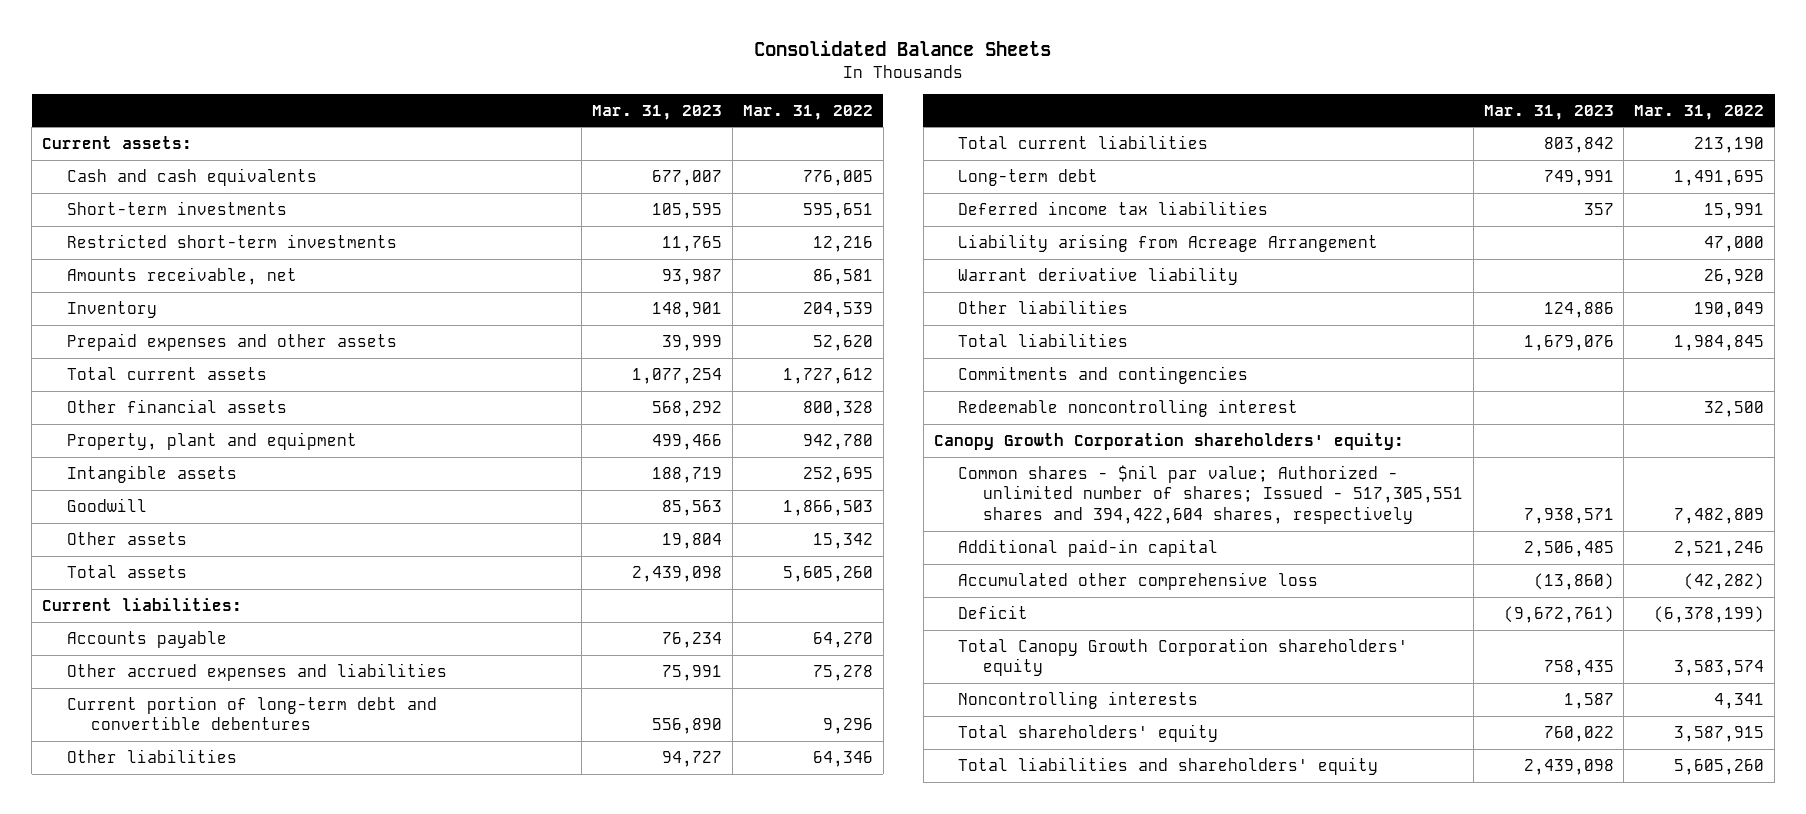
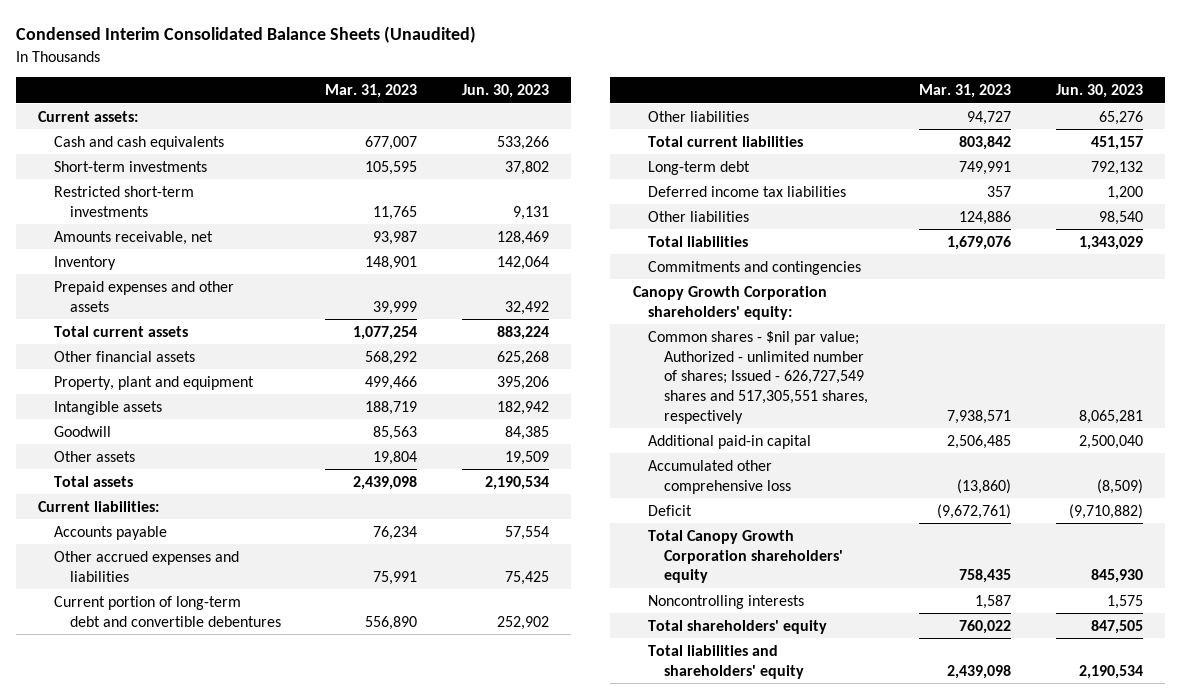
- Consolidated Balance Sheets
+ Condensed Interim Consolidated Balance Sheets (Unaudited)
- | Mar. 31, 2023 | Mar. 31, 2022
+ | Mar. 31, 2023 | Jun. 30, 2023
- Liability arising from Acreage Arrangement | | 47,000
- Warrant derivative liability | | 26,920
- Redeemable noncontrolling interest | | 32,500
- Common shares - $nil par value; Authorized - unlimited number of shares; Issued - 517,305,551 shares and 394,422,604 shares, respectively | 7,938,571 | 7,482,809
+ Common shares - $nil par value; Authorized - unlimited number of shares; Issued - 626,727,549 shares and 517,305,551 shares, respectively | 7,938,571 | 8,065,281

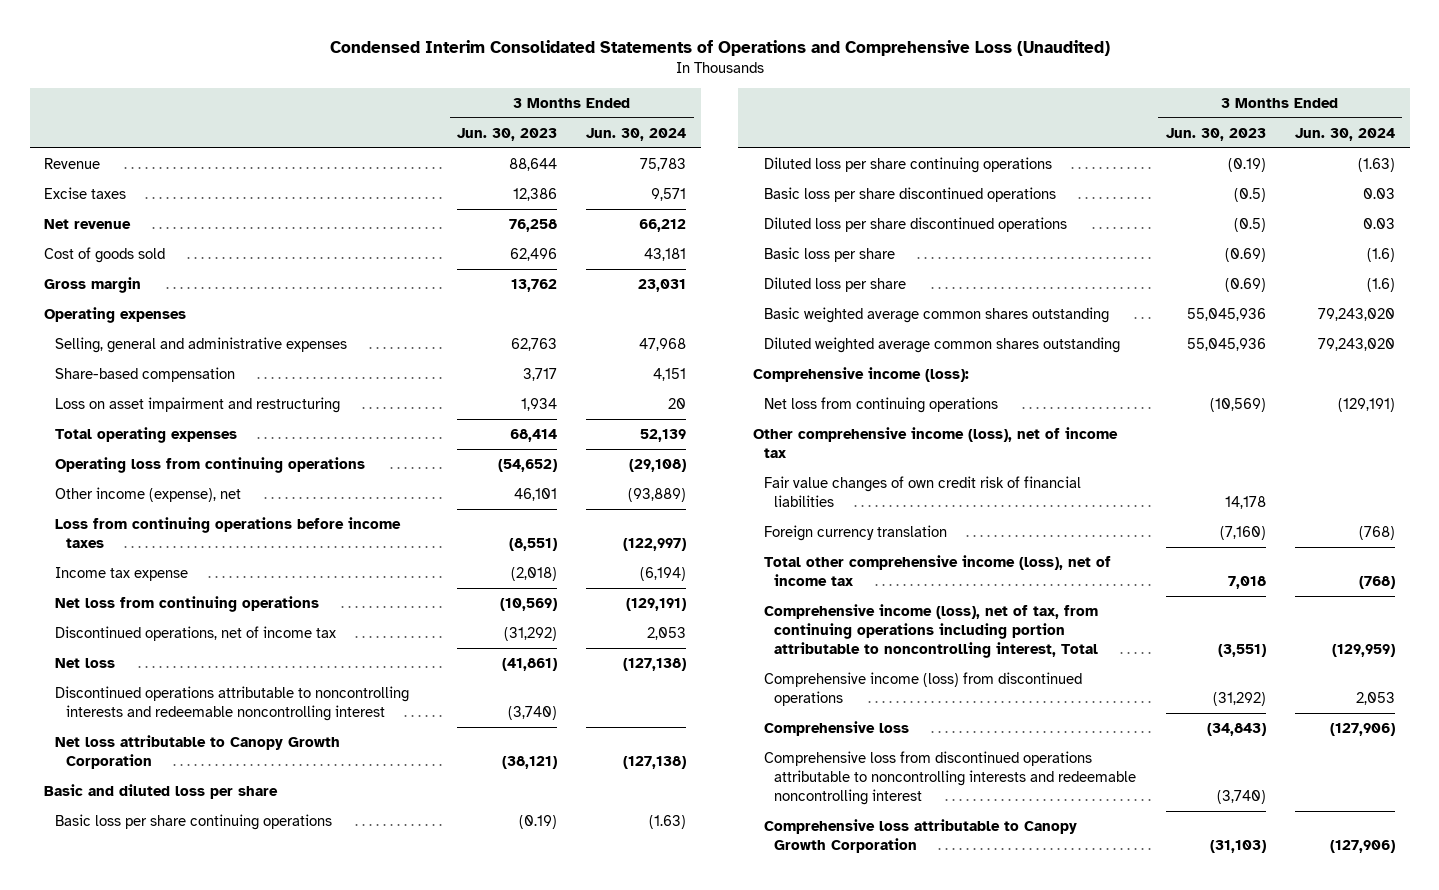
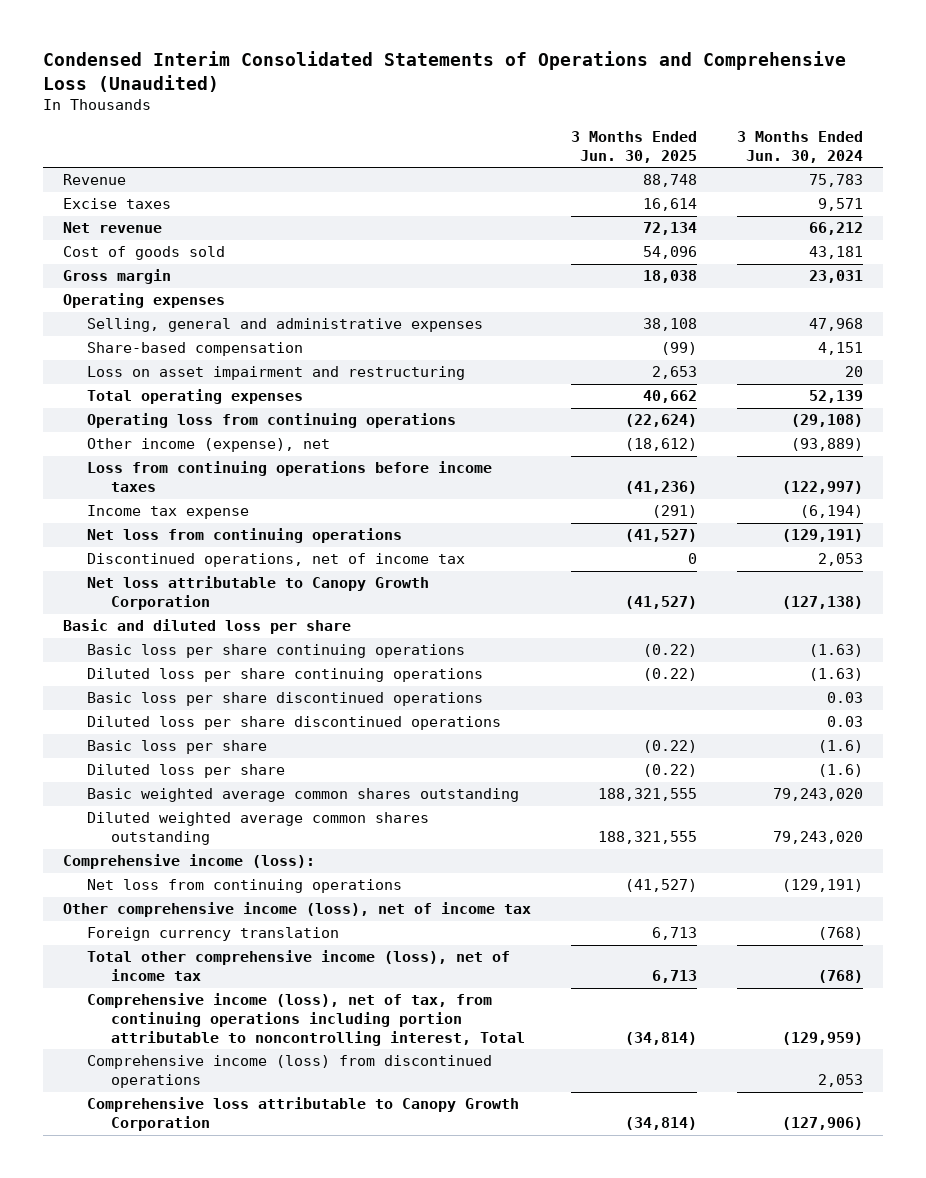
- | 3 Months Ended Jun. 30, 2023 | 3 Months Ended Jun. 30, 2024
+ | 3 Months Ended Jun. 30, 2025 | 3 Months Ended Jun. 30, 2024
- Net loss | (41,861) | (127,138)
- Discontinued operations attributable to noncontrolling interests and redeemable noncontrolling interest | (3,740) |
- Fair value changes of own credit risk of financial liabilities | 14,178 |
- Comprehensive loss | (34,843) | (127,906)
- Comprehensive loss from discontinued operations attributable to noncontrolling interests and redeemable noncontrolling interest | (3,740) |

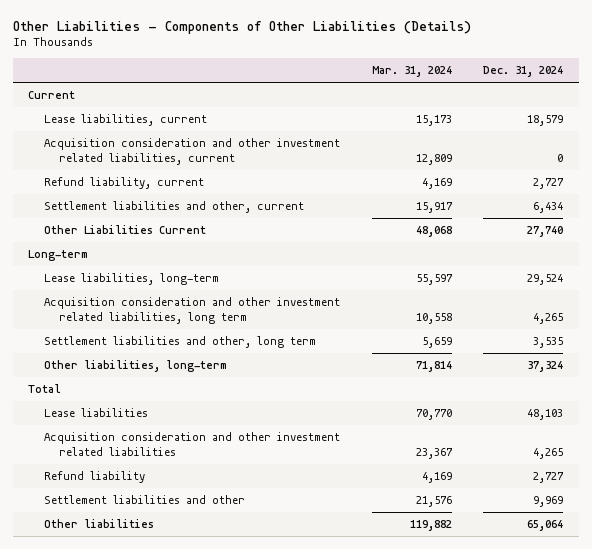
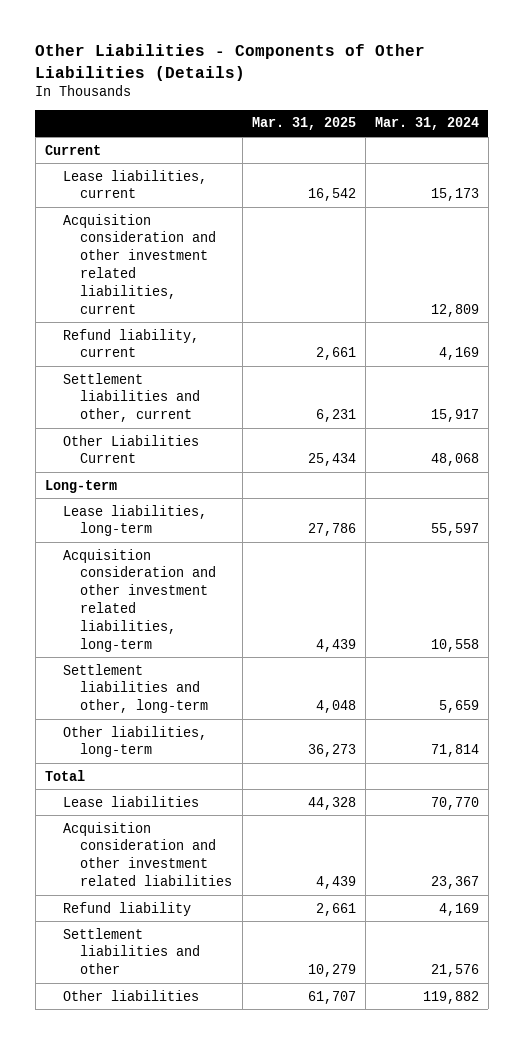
- | Mar. 31, 2024 | Dec. 31, 2024
+ | Mar. 31, 2025 | Mar. 31, 2024
- Acquisition consideration and other investment related liabilities, long term | 10,558 | 4,265
- Settlement liabilities and other, long term | 5,659 | 3,535
+ Acquisition consideration and other investment related liabilities, long-term | 4,439 | 10,558
+ Settlement liabilities and other, long-term | 4,048 | 5,659

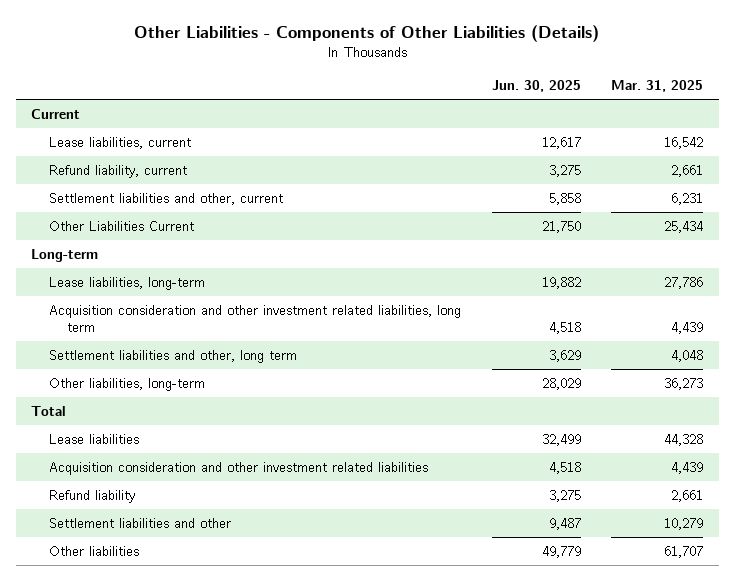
- | Mar. 31, 2025 | Mar. 31, 2024
+ | Jun. 30, 2025 | Mar. 31, 2025
- Acquisition consideration and other investment related liabilities, current | | 12,809
- Acquisition consideration and other investment related liabilities, long-term | 4,439 | 10,558
- Settlement liabilities and other, long-term | 4,048 | 5,659
+ Acquisition consideration and other investment related liabilities, long term | 4,518 | 4,439
+ Settlement liabilities and other, long term | 3,629 | 4,048

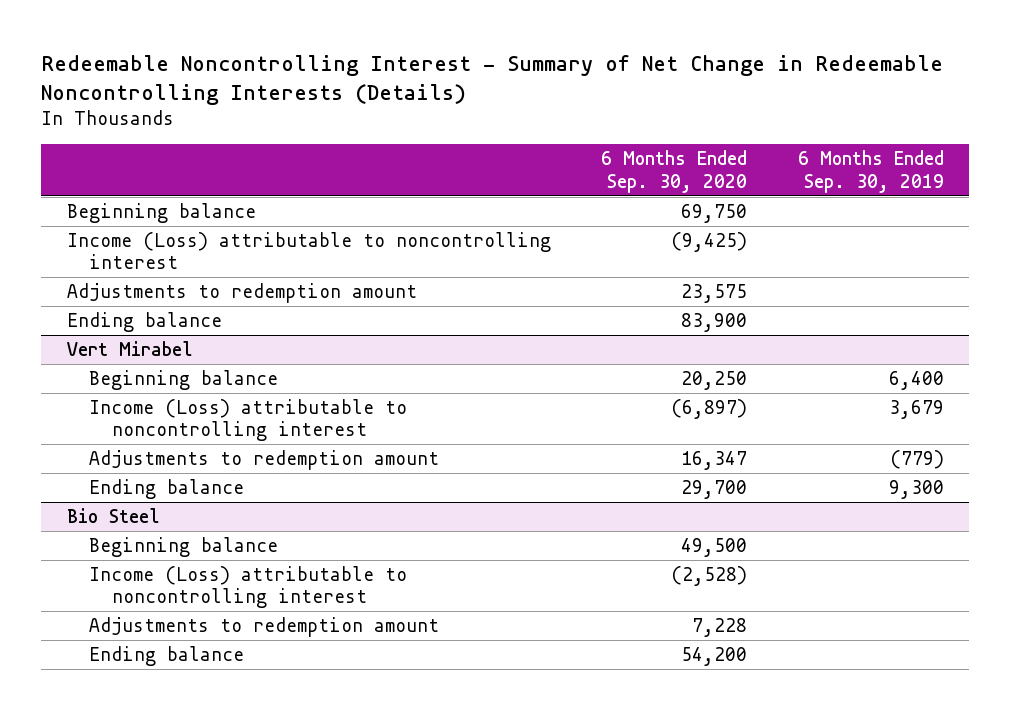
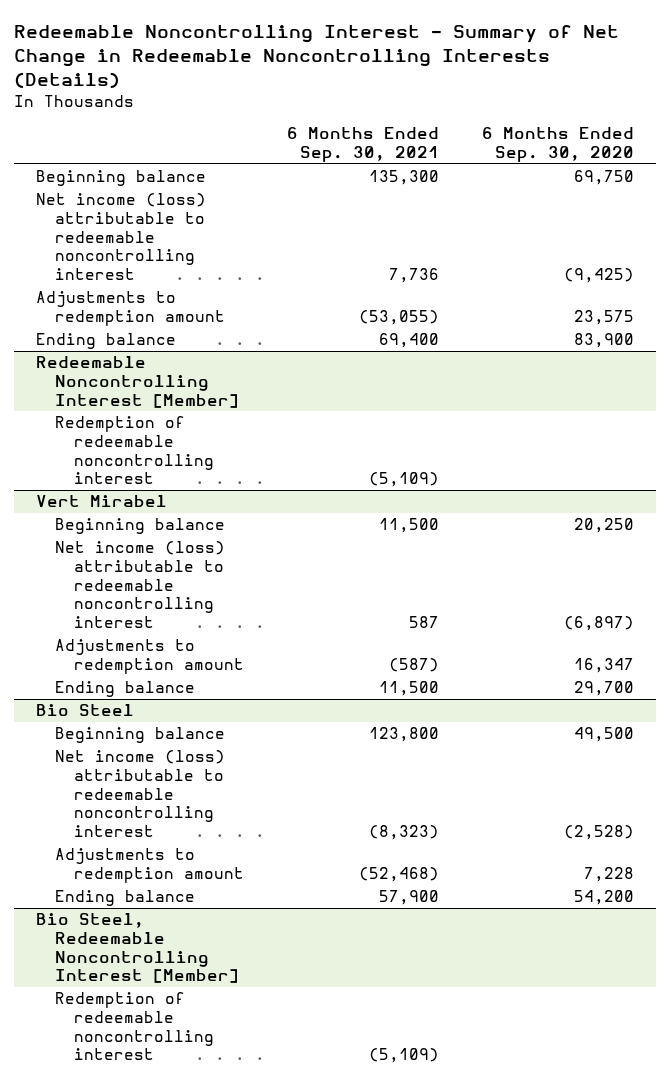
- | 6 Months Ended Sep. 30, 2020 | 6 Months Ended Sep. 30, 2019
+ | 6 Months Ended Sep. 30, 2021 | 6 Months Ended Sep. 30, 2020
- Income (Loss) attributable to noncontrolling interest | (9,425) |
+ Net income (loss) attributable to redeemable noncontrolling interest | 7,736 | (9,425)
+ Redeemable Noncontrolling Interest [Member]
+ Redemption of redeemable noncontrolling interest | (5,109) |
@ Vert Mirabel
- Income (Loss) attributable to noncontrolling interest | (6,897) | 3,679
+ Net income (loss) attributable to redeemable noncontrolling interest | 587 | (6,897)
@ Bio Steel
- Income (Loss) attributable to noncontrolling interest | (2,528) |
+ Net income (loss) attributable to redeemable noncontrolling interest | (8,323) | (2,528)
+ Bio Steel, Redeemable Noncontrolling Interest [Member]
+ Redemption of redeemable noncontrolling interest | (5,109) |

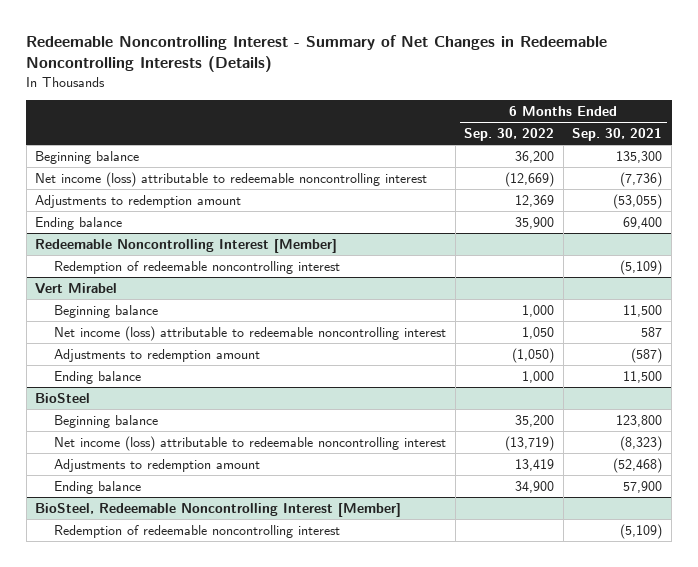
- Redeemable Noncontrolling Interest - Summary of Net Change in Redeemable Noncontrolling Interests (Details)
+ Redeemable Noncontrolling Interest - Summary of Net Changes in Redeemable Noncontrolling Interests (Details)
- | 6 Months Ended Sep. 30, 2021 | 6 Months Ended Sep. 30, 2020
+ | 6 Months Ended Sep. 30, 2022 | 6 Months Ended Sep. 30, 2021
- Net income (loss) attributable to redeemable noncontrolling interest | 7,736 | (9,425)
+ Net income (loss) attributable to redeemable noncontrolling interest | (12,669) | (7,736)
- Bio Steel
+ BioSteel
- Bio Steel, Redeemable Noncontrolling Interest [Member]
+ BioSteel, Redeemable Noncontrolling Interest [Member]

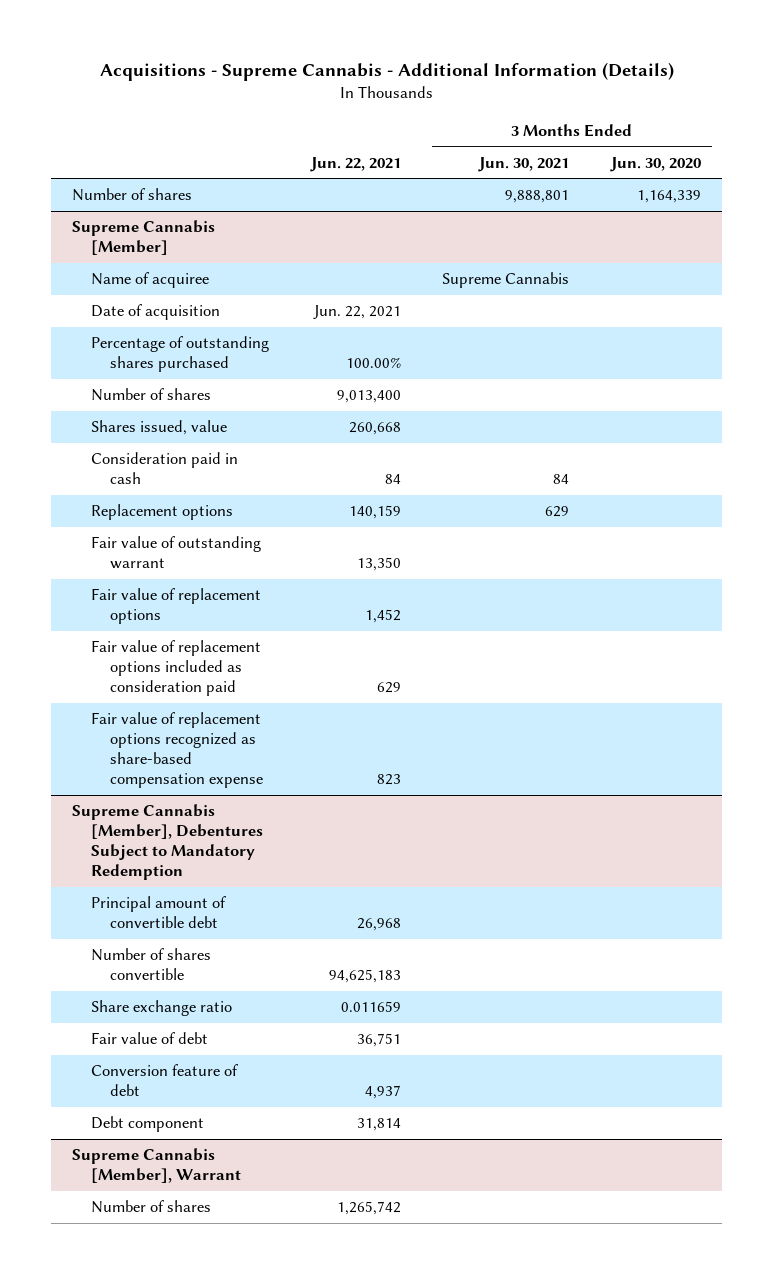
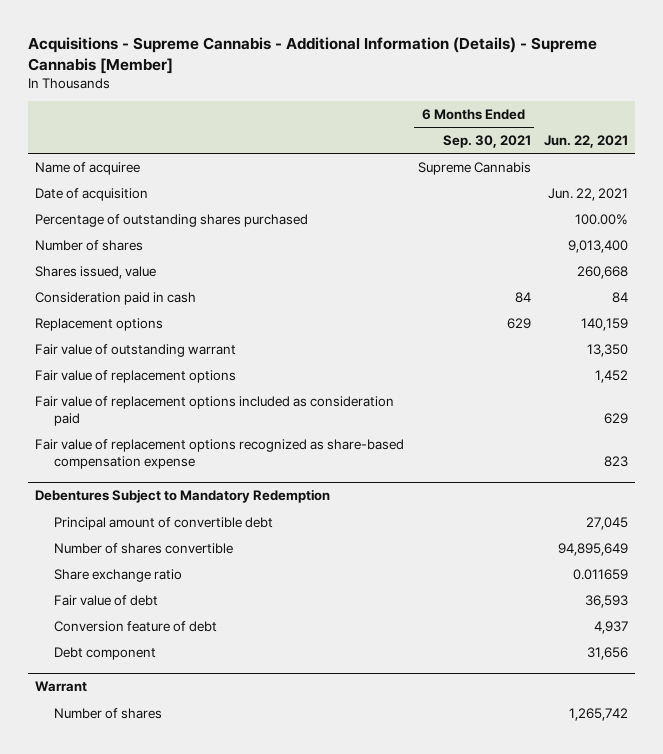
- Acquisitions - Supreme Cannabis - Additional Information (Details)
+ Acquisitions - Supreme Cannabis - Additional Information (Details) - Supreme Cannabis [Member]
- | Jun. 22, 2021 | 3 Months Ended Jun. 30, 2021 | 3 Months Ended Jun. 30, 2020
+ | 6 Months Ended Sep. 30, 2021 | Jun. 22, 2021
- Number of shares | | 9,888,801 | 1,164,339
- Supreme Cannabis [Member]
- Supreme Cannabis [Member], Debentures Subject to Mandatory Redemption
- Principal amount of convertible debt | 26,968 | |
- Number of shares convertible | 94,625,183 | |
+ Debentures Subject to Mandatory Redemption
+ Principal amount of convertible debt | | 27,045
+ Number of shares convertible | | 94,895,649
- Fair value of debt | 36,751 | |
+ Fair value of debt | | 36,593
- Debt component | 31,814 | |
- Supreme Cannabis [Member], Warrant
+ Debt component | | 31,656
+ Warrant

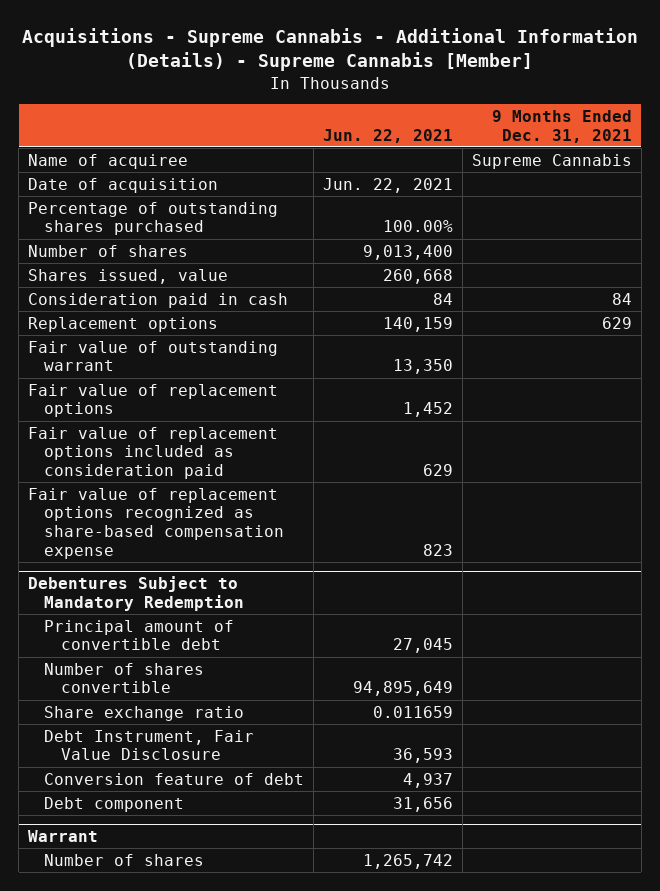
- | 6 Months Ended Sep. 30, 2021 | Jun. 22, 2021
+ | Jun. 22, 2021 | 9 Months Ended Dec. 31, 2021
@ Debentures Subject to Mandatory Redemption
- Fair value of debt | | 36,593
+ Debt Instrument, Fair Value Disclosure | 36,593 |

